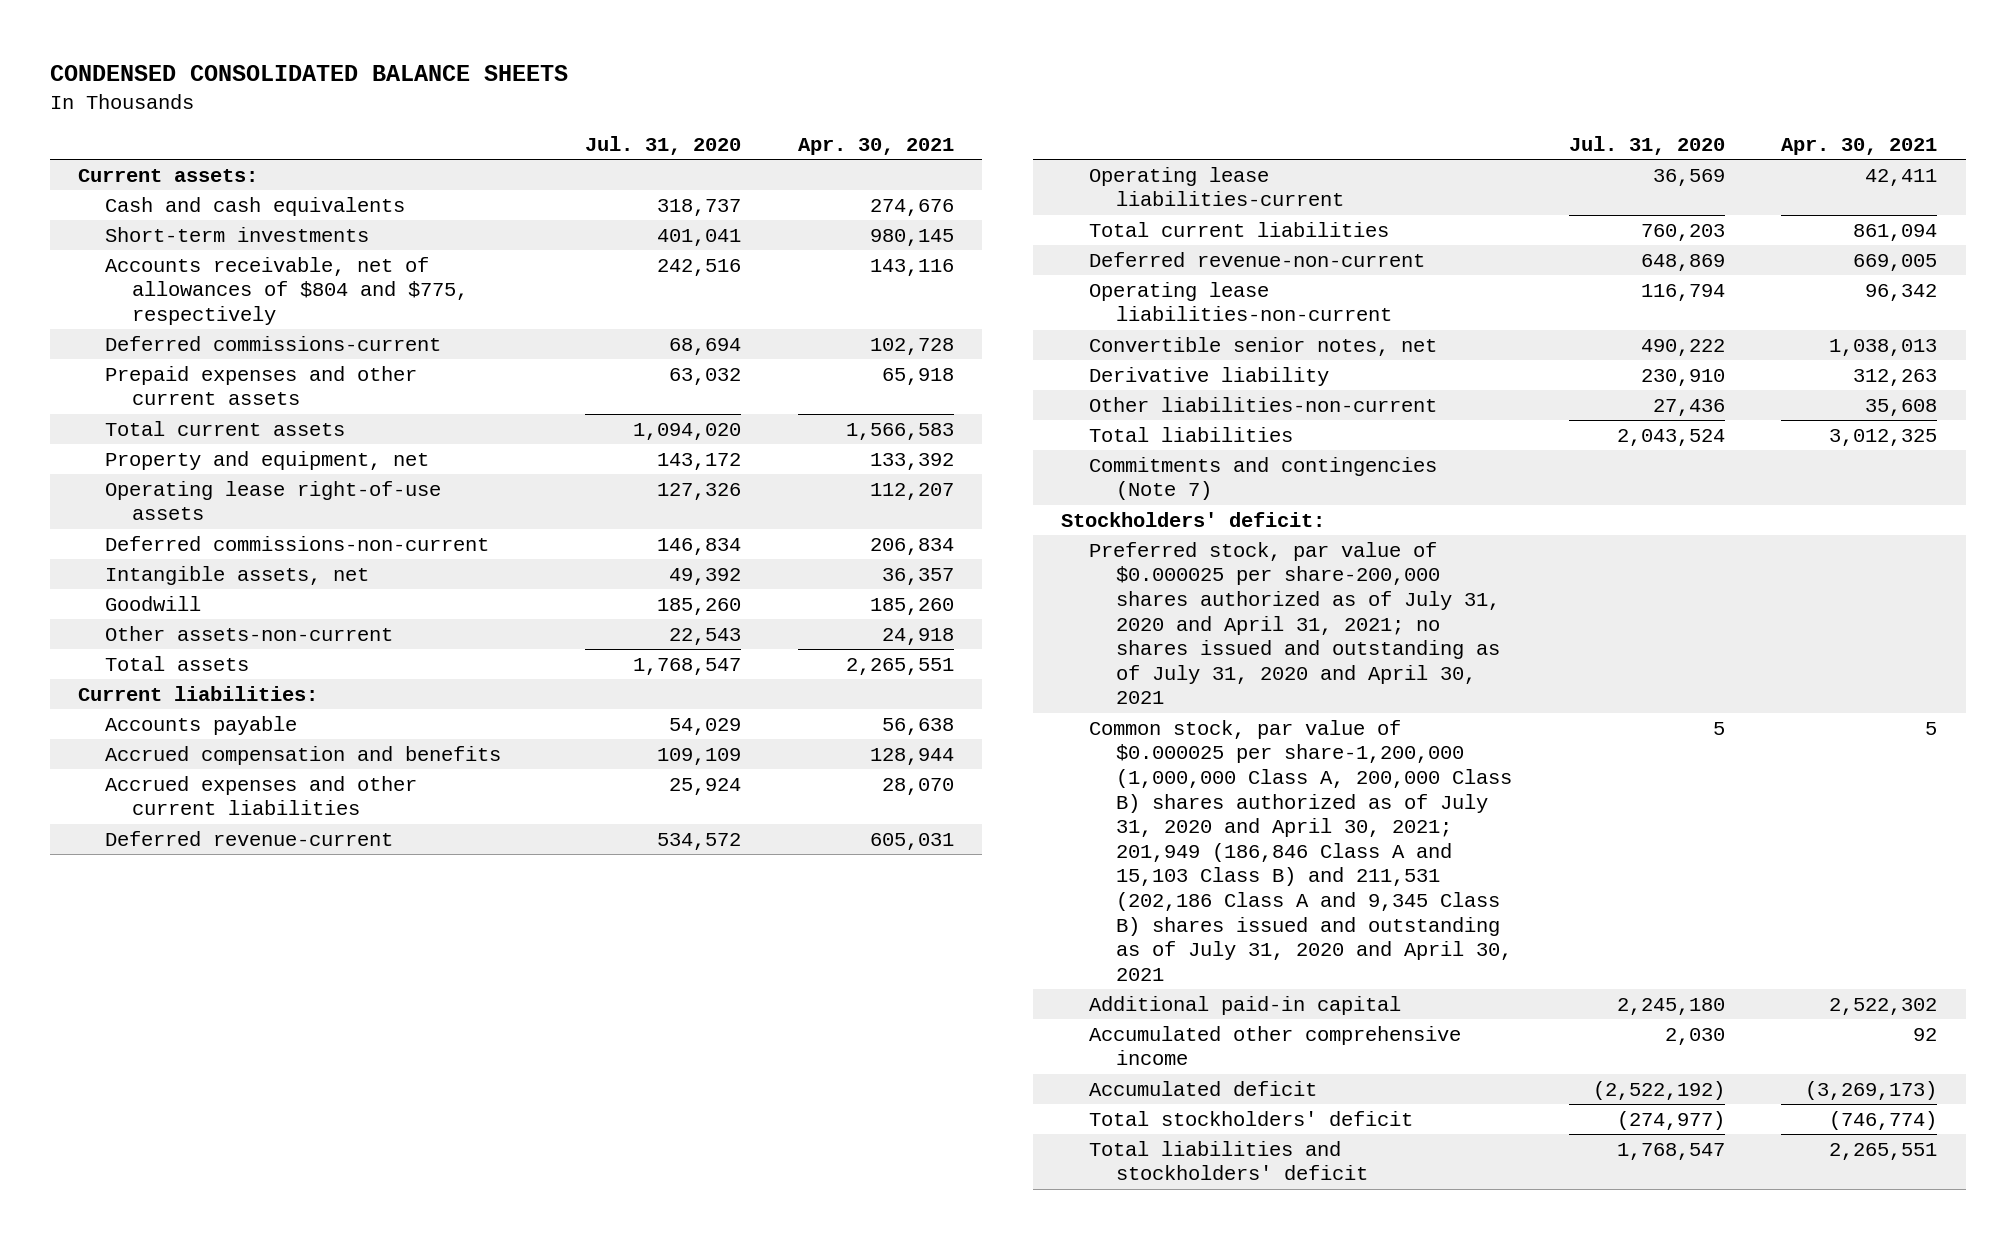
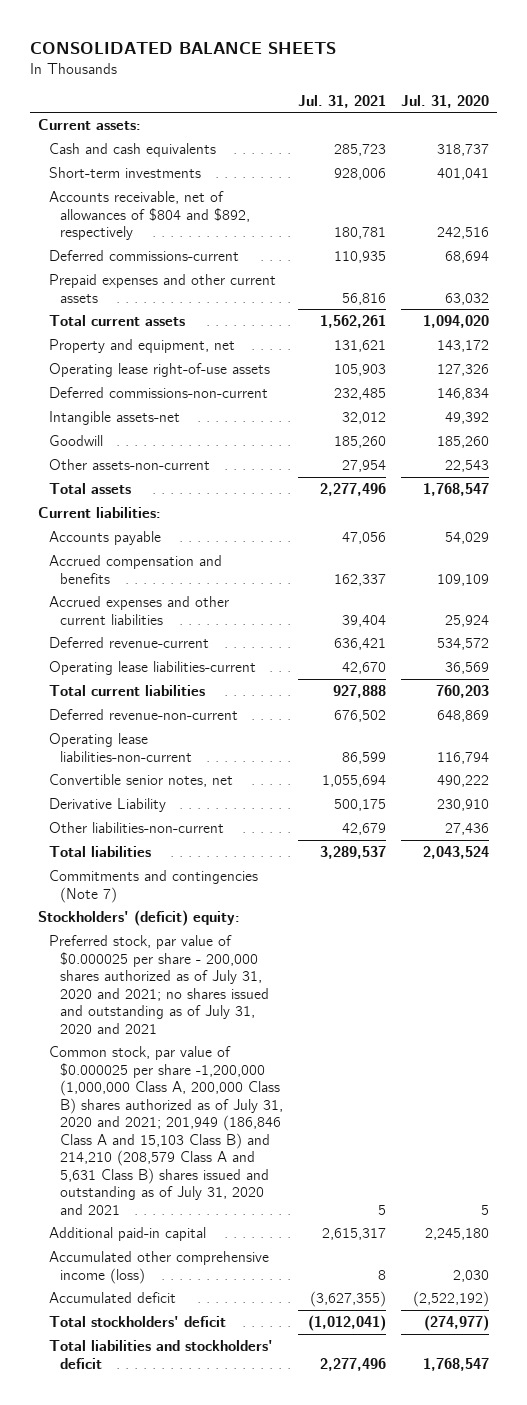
- CONDENSED CONSOLIDATED BALANCE SHEETS
+ CONSOLIDATED BALANCE SHEETS
- | Jul. 31, 2020 | Apr. 30, 2021
+ | Jul. 31, 2021 | Jul. 31, 2020
- Accounts receivable, net of allowances of $804 and $775, respectively | 242,516 | 143,116
+ Accounts receivable, net of allowances of $804 and $892, respectively | 180,781 | 242,516
- Intangible assets, net | 49,392 | 36,357
+ Intangible assets-net | 32,012 | 49,392
- Derivative liability | 230,910 | 312,263
+ Derivative Liability | 500,175 | 230,910
- Stockholders' deficit:
- Preferred stock, par value of $0.000025 per share-200,000 shares authorized as of July 31, 2020 and April 31, 2021; no shares issued and outstanding as of July 31, 2020 and April 30, 2021
- Common stock, par value of $0.000025 per share-1,200,000 (1,000,000 Class A, 200,000 Class B) shares authorized as of July 31, 2020 and April 30, 2021; 201,949 (186,846 Class A and 15,103 Class B) and 211,531 (202,186 Class A and 9,345 Class B) shares issued and outstanding as of July 31, 2020 and April 30, 2021 | 5 | 5
+ Stockholders' (deficit) equity:
+ Preferred stock, par value of $0.000025 per share - 200,000 shares authorized as of July 31, 2020 and 2021; no shares issued and outstanding as of July 31, 2020 and 2021
+ Common stock, par value of $0.000025 per share -1,200,000 (1,000,000 Class A, 200,000 Class B) shares authorized as of July 31, 2020 and 2021; 201,949 (186,846 Class A and 15,103 Class B) and 214,210 (208,579 Class A and 5,631 Class B) shares issued and outstanding as of July 31, 2020 and 2021 | 5 | 5
- Accumulated other comprehensive income | 2,030 | 92
+ Accumulated other comprehensive income (loss) | 8 | 2,030

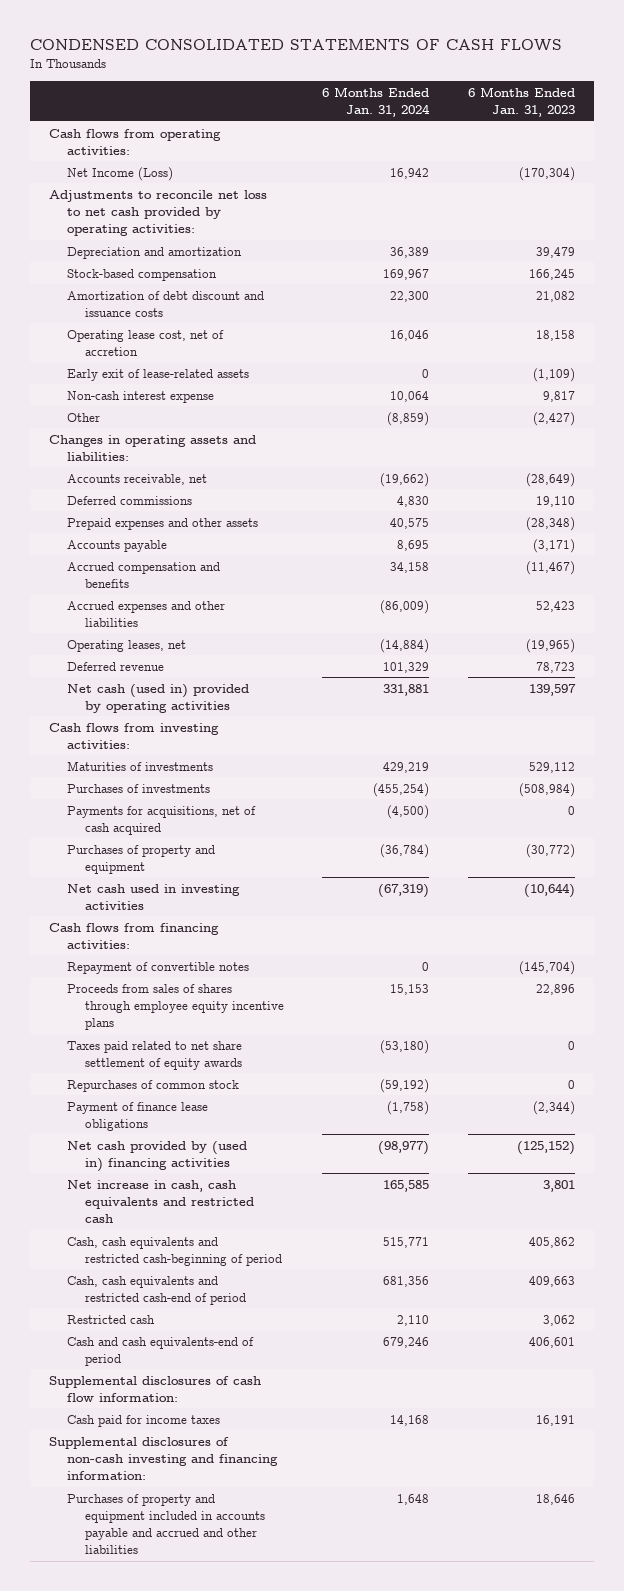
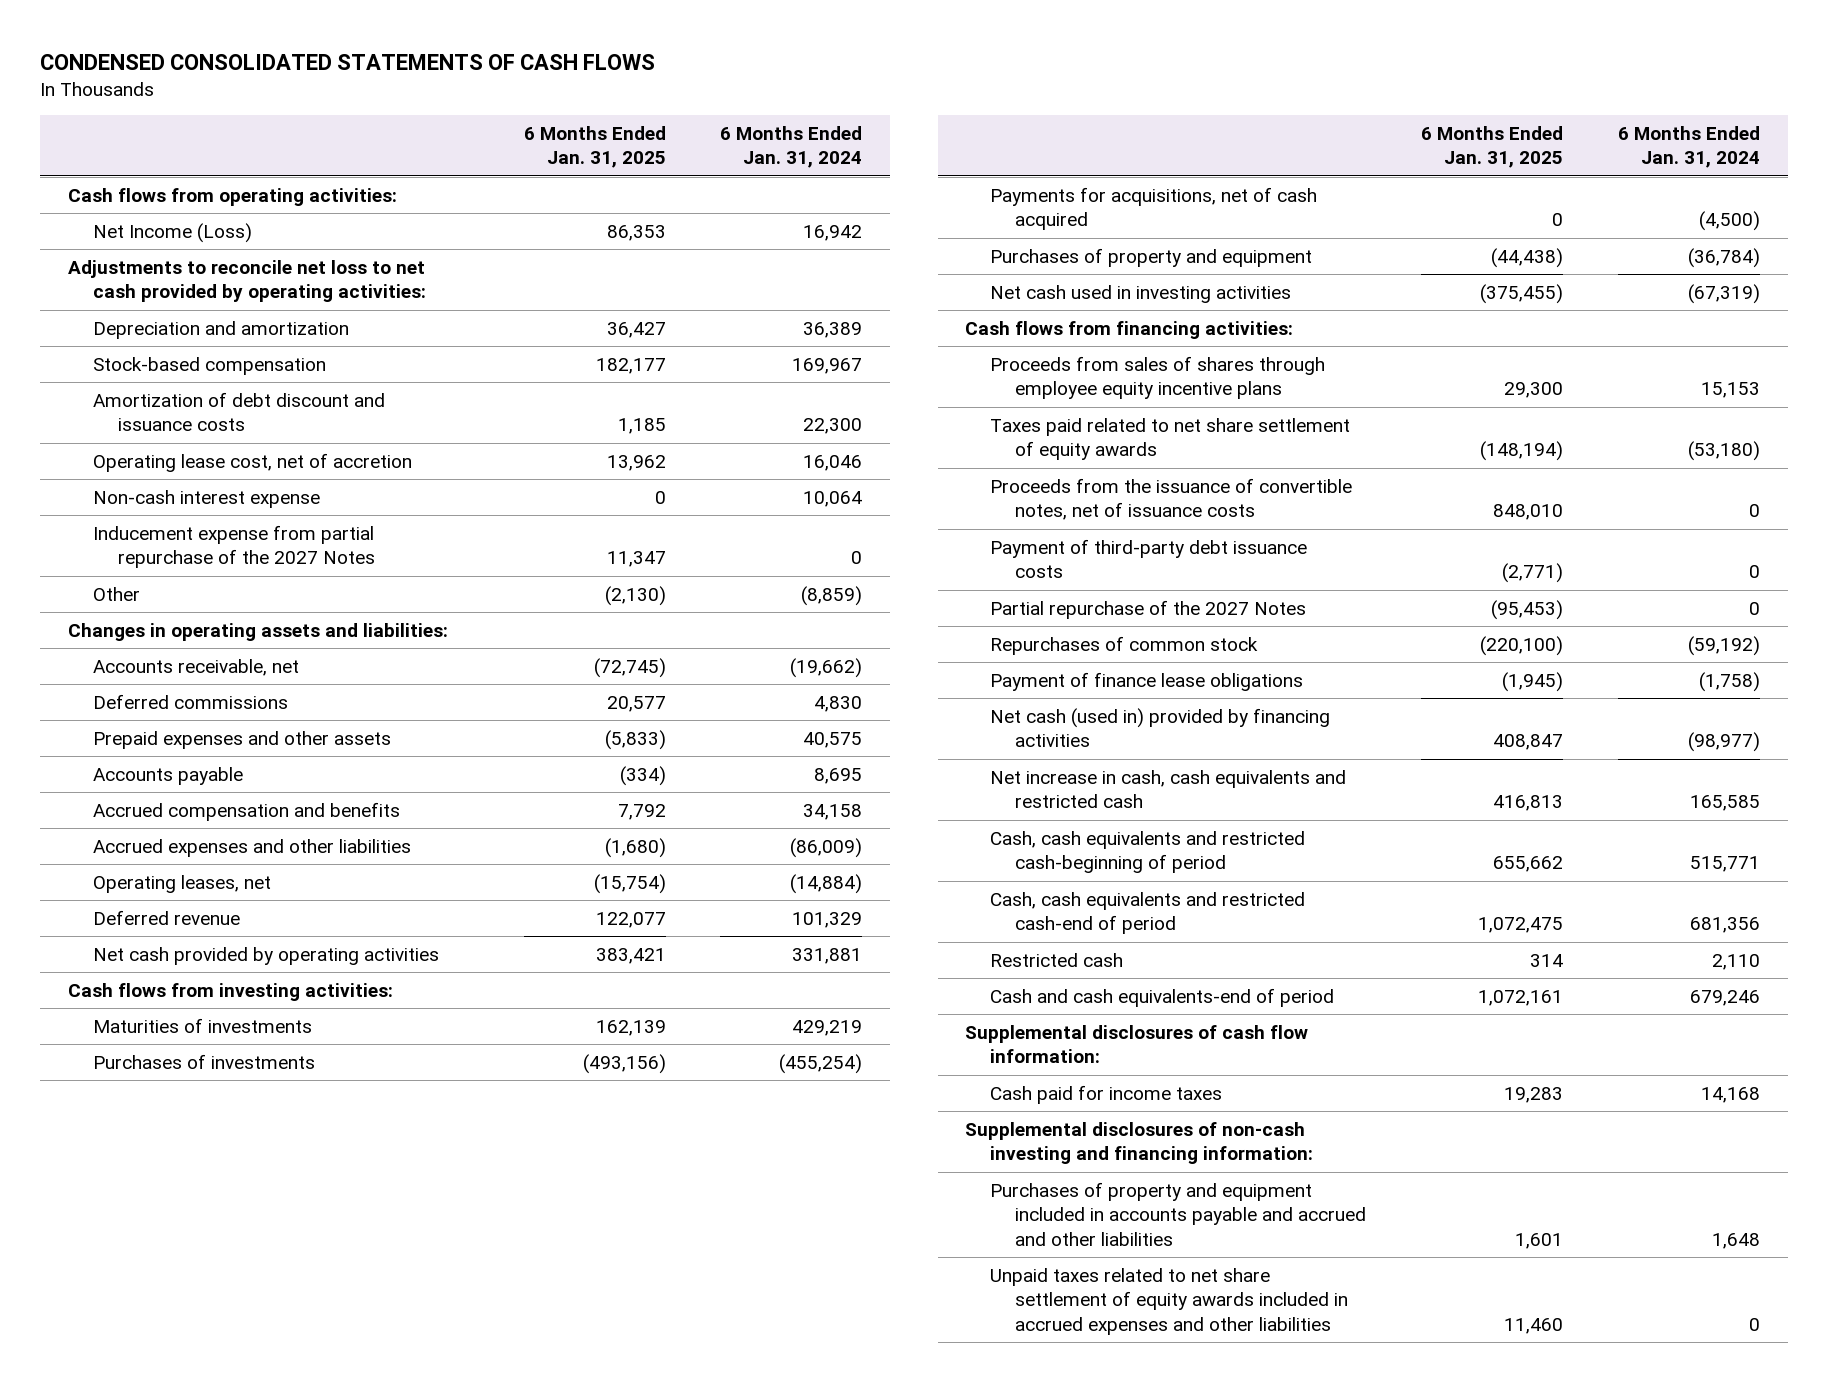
- | 6 Months Ended Jan. 31, 2024 | 6 Months Ended Jan. 31, 2023
+ | 6 Months Ended Jan. 31, 2025 | 6 Months Ended Jan. 31, 2024
- Early exit of lease-related assets | 0 | (1,109)
+ Inducement expense from partial repurchase of the 2027 Notes | 11,347 | 0
- Net cash (used in) provided by operating activities | 331,881 | 139,597
+ Net cash provided by operating activities | 383,421 | 331,881
- Repayment of convertible notes | 0 | (145,704)
+ Proceeds from the issuance of convertible notes, net of issuance costs | 848,010 | 0
+ Payment of third-party debt issuance costs | (2,771) | 0
+ Partial repurchase of the 2027 Notes | (95,453) | 0
- Net cash provided by (used in) financing activities | (98,977) | (125,152)
+ Net cash (used in) provided by financing activities | 408,847 | (98,977)
+ Unpaid taxes related to net share settlement of equity awards included in accrued expenses and other liabilities | 11,460 | 0

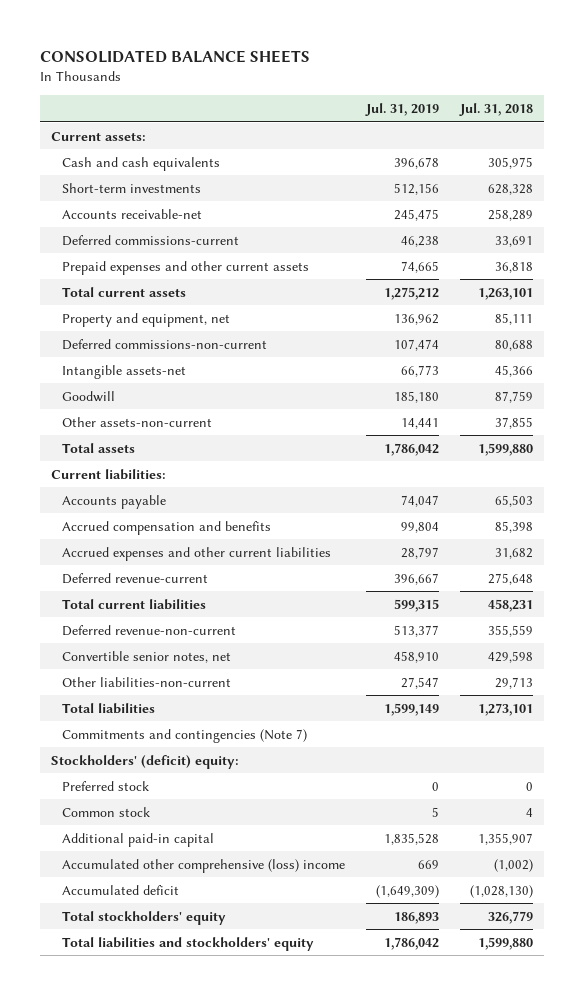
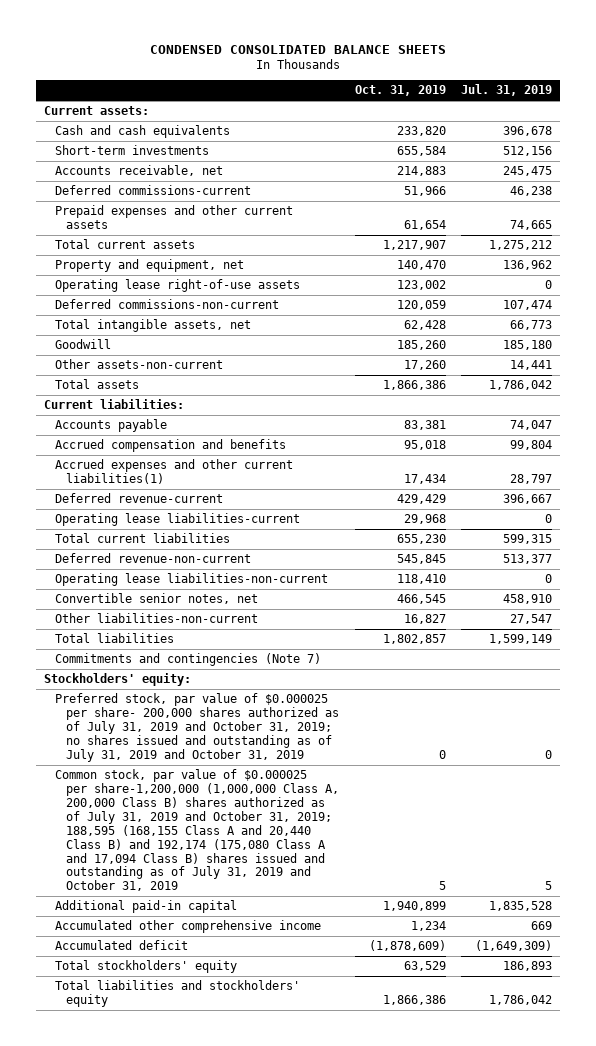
- CONSOLIDATED BALANCE SHEETS
+ CONDENSED CONSOLIDATED BALANCE SHEETS
- | Jul. 31, 2019 | Jul. 31, 2018
+ | Oct. 31, 2019 | Jul. 31, 2019
- Accounts receivable-net | 245,475 | 258,289
+ Accounts receivable, net | 214,883 | 245,475
+ Operating lease right-of-use assets | 123,002 | 0
- Intangible assets-net | 66,773 | 45,366
+ Total intangible assets, net | 62,428 | 66,773
- Accrued expenses and other current liabilities | 28,797 | 31,682
+ Accrued expenses and other current liabilities(1) | 17,434 | 28,797
+ Operating lease liabilities-current | 29,968 | 0
+ Operating lease liabilities-non-current | 118,410 | 0
- Stockholders' (deficit) equity:
- Preferred stock | 0 | 0
- Common stock | 5 | 4
+ Stockholders' equity:
+ Preferred stock, par value of $0.000025 per share- 200,000 shares authorized as of July 31, 2019 and October 31, 2019; no shares issued and outstanding as of July 31, 2019 and October 31, 2019 | 0 | 0
+ Common stock, par value of $0.000025 per share-1,200,000 (1,000,000 Class A, 200,000 Class B) shares authorized as of July 31, 2019 and October 31, 2019; 188,595 (168,155 Class A and 20,440 Class B) and 192,174 (175,080 Class A and 17,094 Class B) shares issued and outstanding as of July 31, 2019 and October 31, 2019 | 5 | 5
- Accumulated other comprehensive (loss) income | 669 | (1,002)
+ Accumulated other comprehensive income | 1,234 | 669

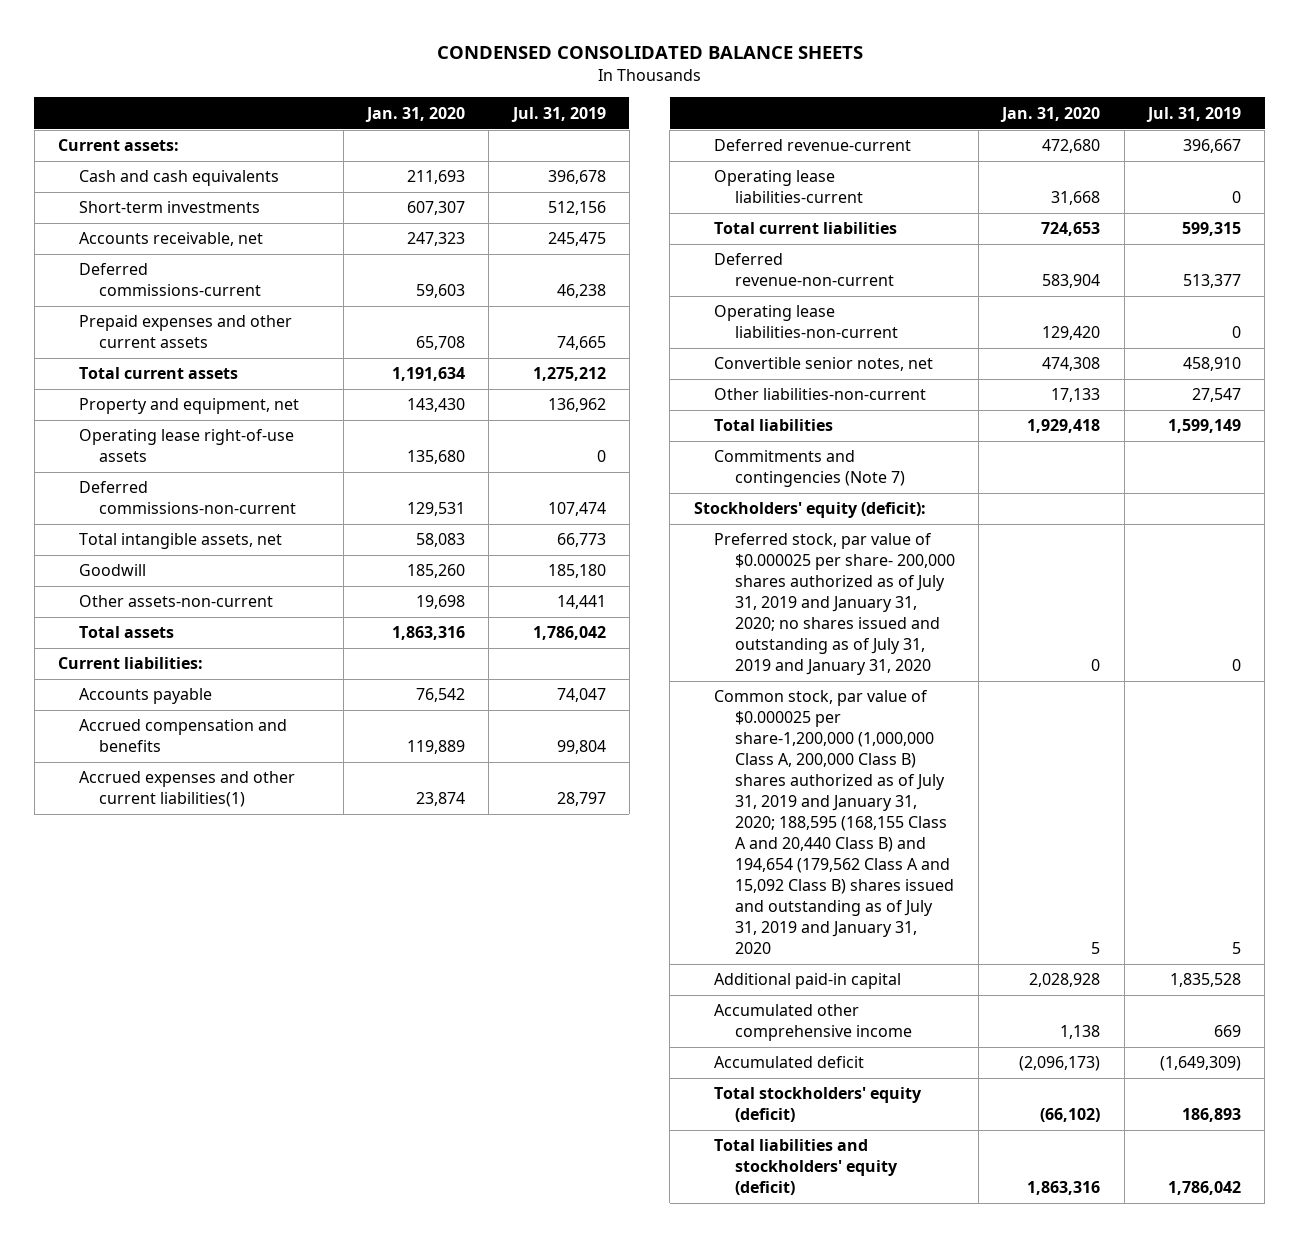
- | Oct. 31, 2019 | Jul. 31, 2019
+ | Jan. 31, 2020 | Jul. 31, 2019
- Stockholders' equity:
- Preferred stock, par value of $0.000025 per share- 200,000 shares authorized as of July 31, 2019 and October 31, 2019; no shares issued and outstanding as of July 31, 2019 and October 31, 2019 | 0 | 0
- Common stock, par value of $0.000025 per share-1,200,000 (1,000,000 Class A, 200,000 Class B) shares authorized as of July 31, 2019 and October 31, 2019; 188,595 (168,155 Class A and 20,440 Class B) and 192,174 (175,080 Class A and 17,094 Class B) shares issued and outstanding as of July 31, 2019 and October 31, 2019 | 5 | 5
+ Stockholders' equity (deficit):
+ Preferred stock, par value of $0.000025 per share- 200,000 shares authorized as of July 31, 2019 and January 31, 2020; no shares issued and outstanding as of July 31, 2019 and January 31, 2020 | 0 | 0
+ Common stock, par value of $0.000025 per share-1,200,000 (1,000,000 Class A, 200,000 Class B) shares authorized as of July 31, 2019 and January 31, 2020; 188,595 (168,155 Class A and 20,440 Class B) and 194,654 (179,562 Class A and 15,092 Class B) shares issued and outstanding as of July 31, 2019 and January 31, 2020 | 5 | 5
- Total stockholders' equity | 63,529 | 186,893
- Total liabilities and stockholders' equity | 1,866,386 | 1,786,042
+ Total stockholders' equity (deficit) | (66,102) | 186,893
+ Total liabilities and stockholders' equity (deficit) | 1,863,316 | 1,786,042

